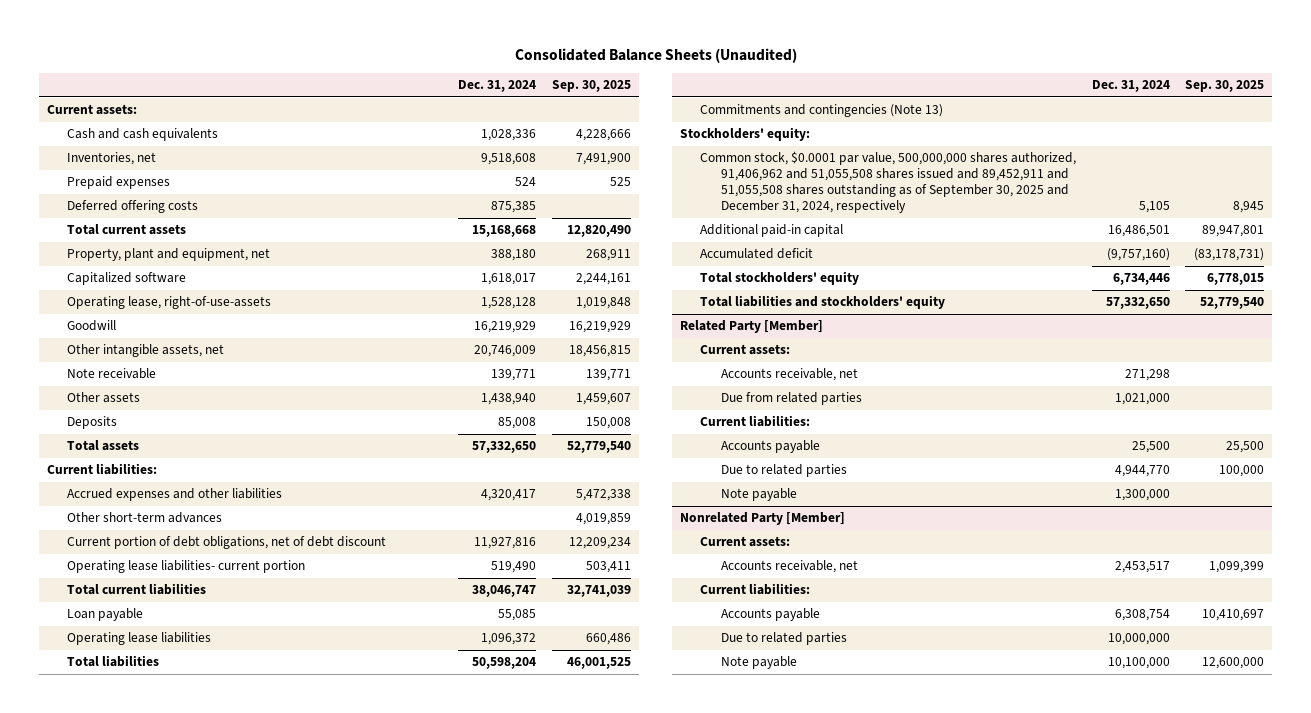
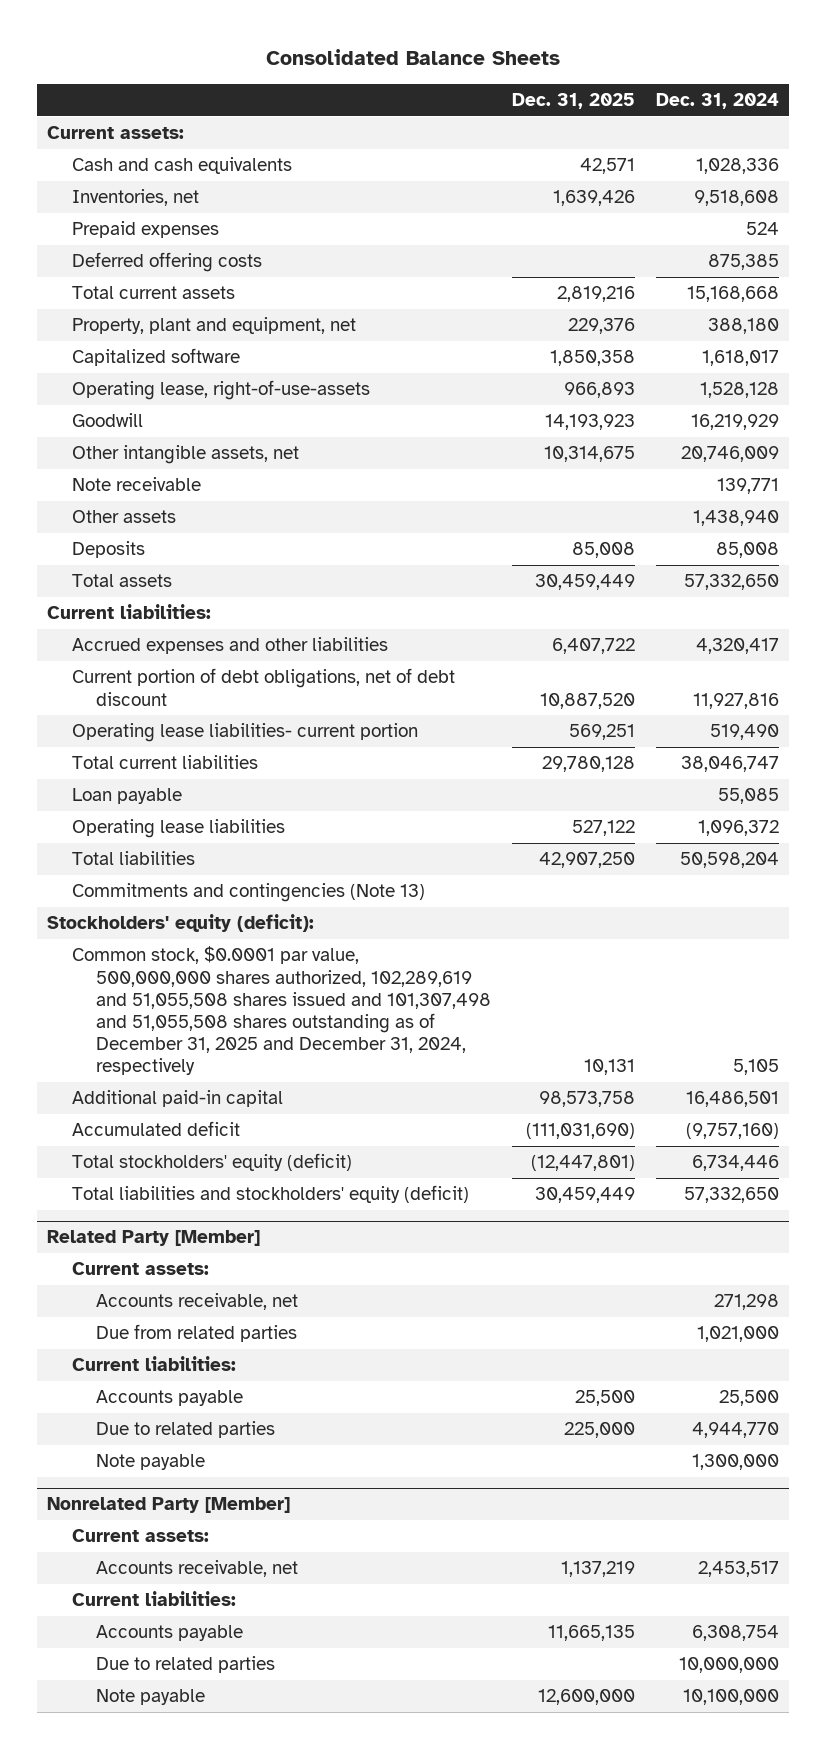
- Consolidated Balance Sheets (Unaudited)
+ Consolidated Balance Sheets
- | Dec. 31, 2024 | Sep. 30, 2025
+ | Dec. 31, 2025 | Dec. 31, 2024
- Other short-term advances | | 4,019,859
- Stockholders' equity:
- Common stock, $0.0001 par value, 500,000,000 shares authorized, 91,406,962 and 51,055,508 shares issued and 89,452,911 and 51,055,508 shares outstanding as of September 30, 2025 and December 31, 2024, respectively | 5,105 | 8,945
+ Stockholders' equity (deficit):
+ Common stock, $0.0001 par value, 500,000,000 shares authorized, 102,289,619 and 51,055,508 shares issued and 101,307,498 and 51,055,508 shares outstanding as of December 31, 2025 and December 31, 2024, respectively | 10,131 | 5,105
- Total stockholders' equity | 6,734,446 | 6,778,015
- Total liabilities and stockholders' equity | 57,332,650 | 52,779,540
+ Total stockholders' equity (deficit) | (12,447,801) | 6,734,446
+ Total liabilities and stockholders' equity (deficit) | 30,459,449 | 57,332,650

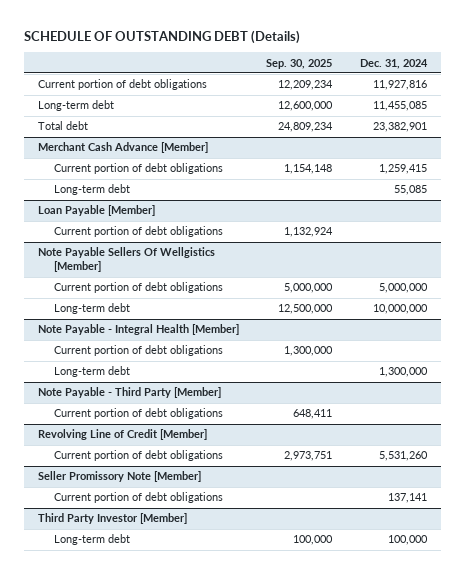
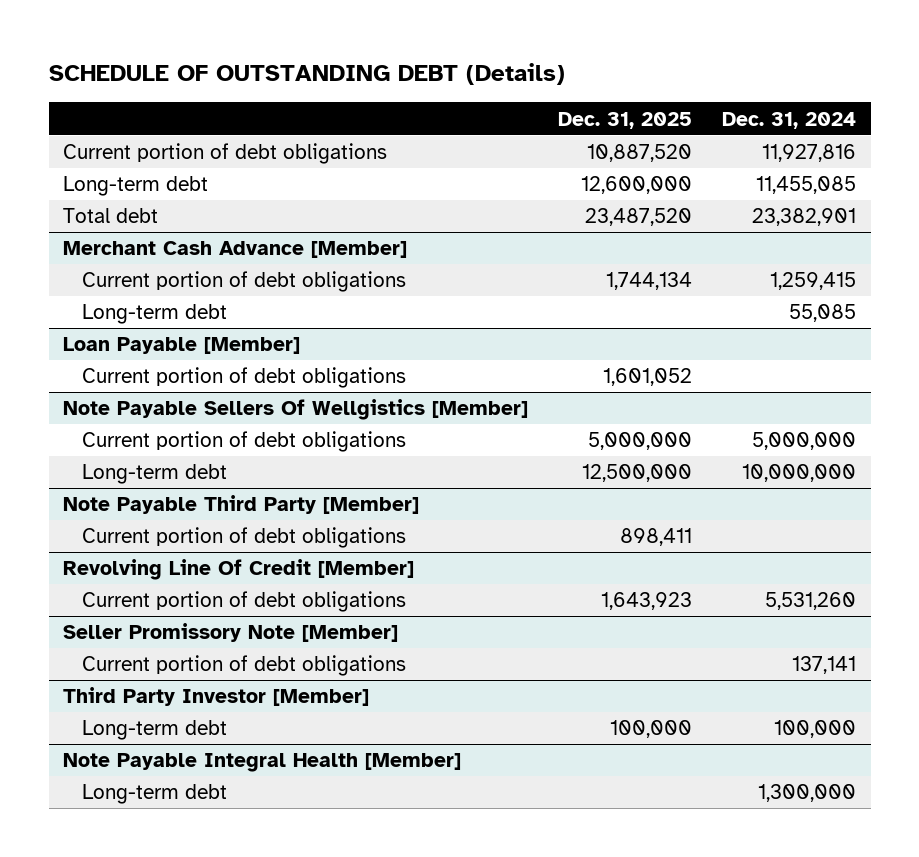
- | Sep. 30, 2025 | Dec. 31, 2024
+ | Dec. 31, 2025 | Dec. 31, 2024
- Note Payable - Integral Health [Member]
- Current portion of debt obligations | 1,300,000 |
- Long-term debt | | 1,300,000
- Note Payable - Third Party [Member]
+ Note Payable Third Party [Member]
- Revolving Line of Credit [Member]
+ Revolving Line Of Credit [Member]
+ Note Payable Integral Health [Member]
+ Long-term debt | | 1,300,000

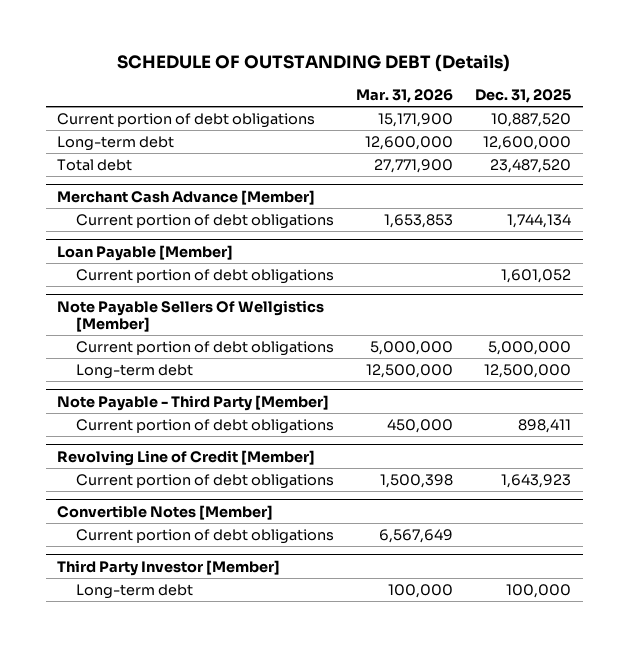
- | Dec. 31, 2025 | Dec. 31, 2024
+ | Mar. 31, 2026 | Dec. 31, 2025
@ Merchant Cash Advance [Member]
- Long-term debt | | 55,085
- Note Payable Third Party [Member]
+ Note Payable - Third Party [Member]
- Revolving Line Of Credit [Member]
+ Revolving Line of Credit [Member]
- Seller Promissory Note [Member]
+ Convertible Notes [Member]
- Note Payable Integral Health [Member]
- Long-term debt | | 1,300,000

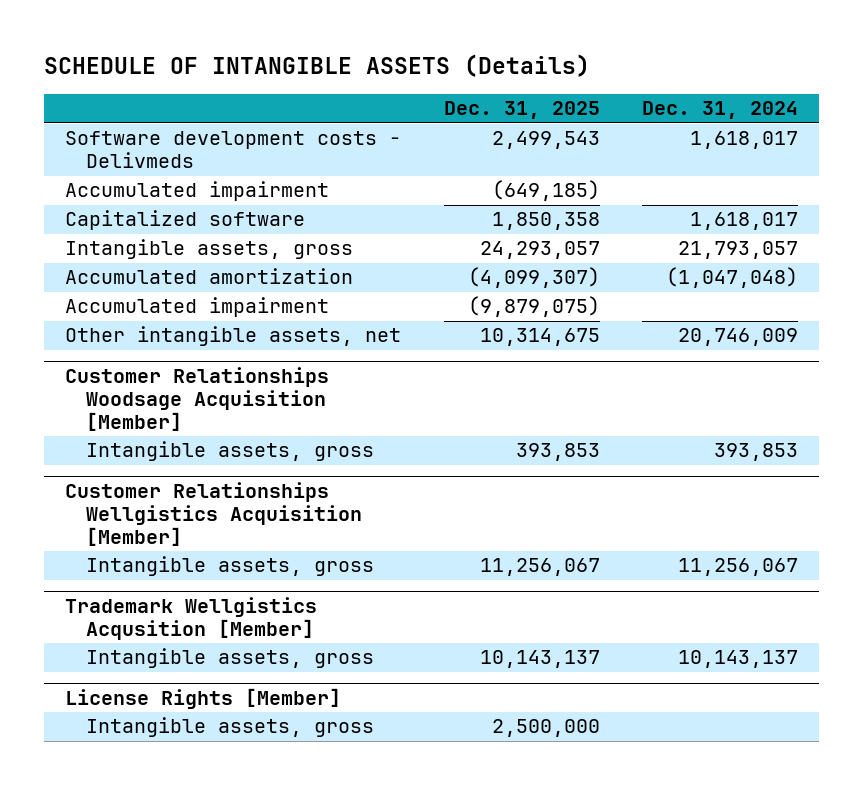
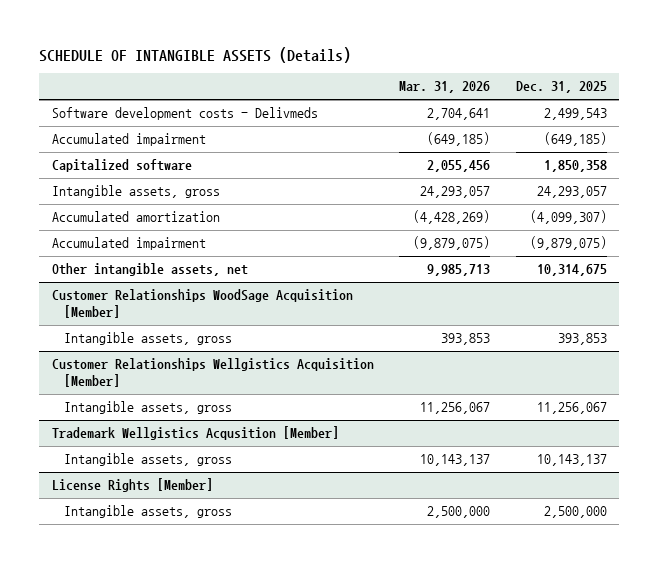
- | Dec. 31, 2025 | Dec. 31, 2024
+ | Mar. 31, 2026 | Dec. 31, 2025
- Customer Relationships Woodsage Acquisition [Member]
+ Customer Relationships WoodSage Acquisition [Member]

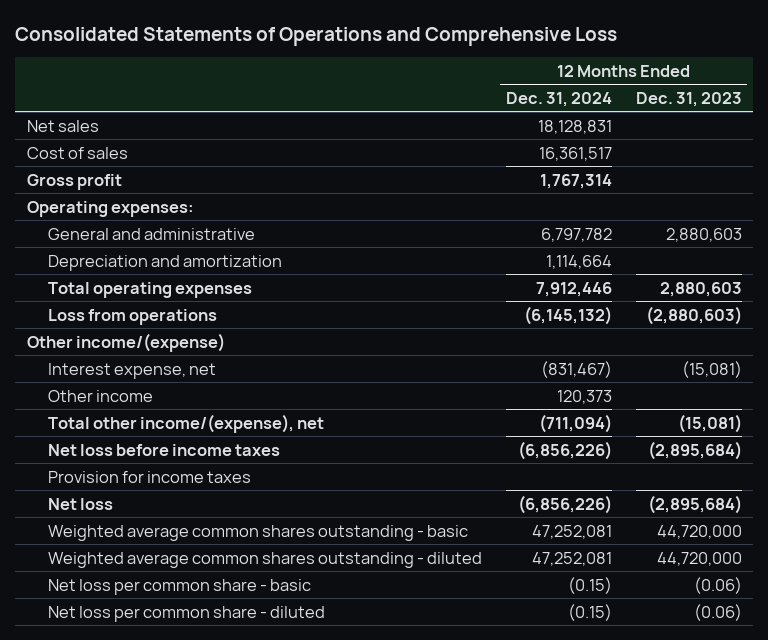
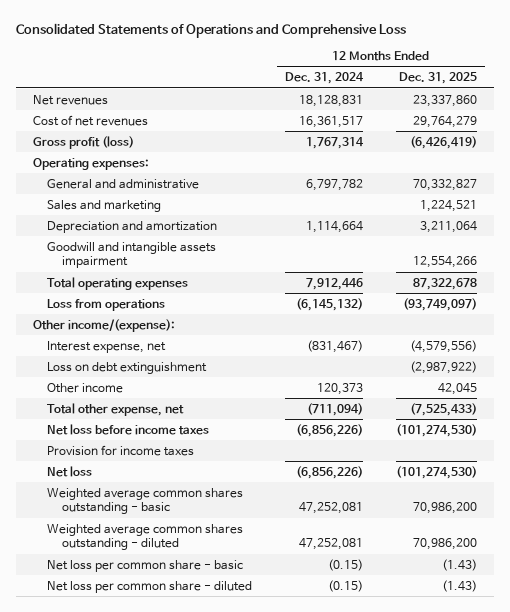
- | 12 Months Ended Dec. 31, 2024 | 12 Months Ended Dec. 31, 2023
+ | 12 Months Ended Dec. 31, 2024 | 12 Months Ended Dec. 31, 2025
- Net sales | 18,128,831 |
- Cost of sales | 16,361,517 |
- Gross profit | 1,767,314 |
+ Net revenues | 18,128,831 | 23,337,860
+ Cost of net revenues | 16,361,517 | 29,764,279
+ Gross profit (loss) | 1,767,314 | (6,426,419)
+ Sales and marketing | | 1,224,521
+ Goodwill and intangible assets impairment | | 12,554,266
- Other income/(expense)
+ Other income/(expense):
+ Loss on debt extinguishment | | (2,987,922)
- Total other income/(expense), net | (711,094) | (15,081)
+ Total other expense, net | (711,094) | (7,525,433)

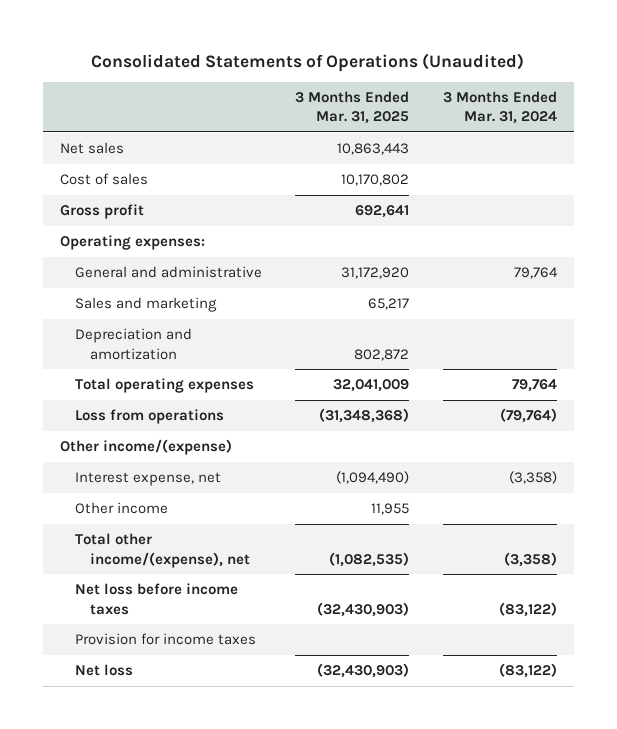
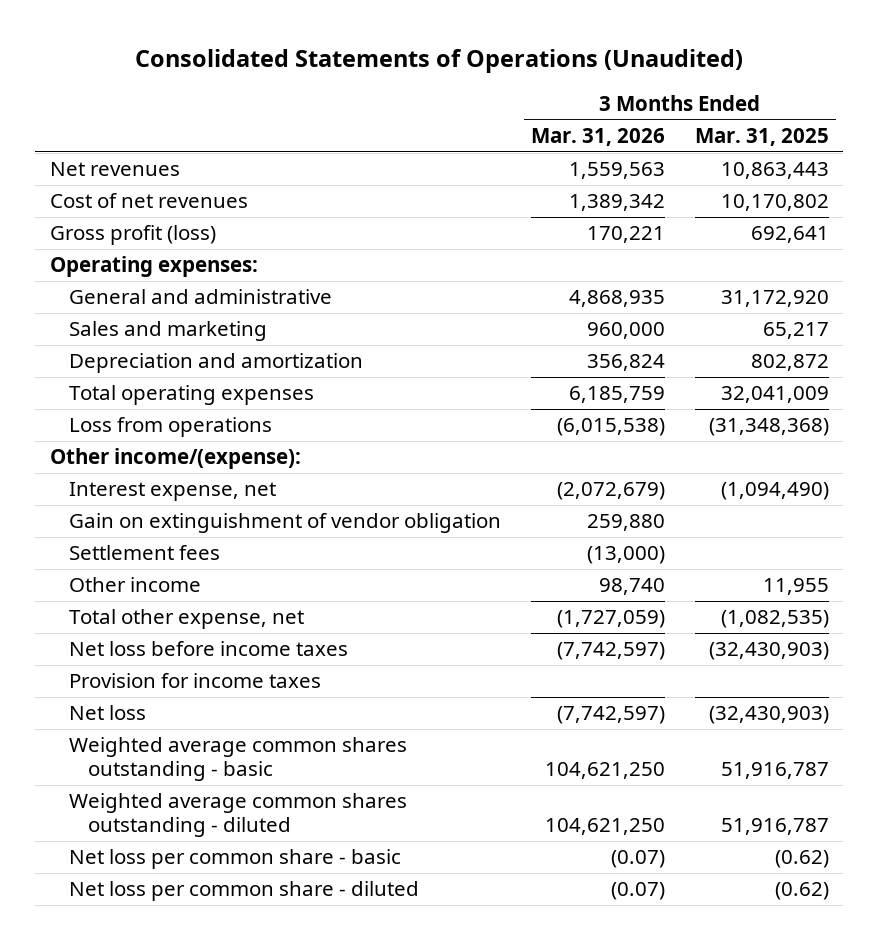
- | 3 Months Ended Mar. 31, 2025 | 3 Months Ended Mar. 31, 2024
+ | 3 Months Ended Mar. 31, 2026 | 3 Months Ended Mar. 31, 2025
- Net sales | 10,863,443 |
- Cost of sales | 10,170,802 |
- Gross profit | 692,641 |
+ Net revenues | 1,559,563 | 10,863,443
+ Cost of net revenues | 1,389,342 | 10,170,802
+ Gross profit (loss) | 170,221 | 692,641
- Other income/(expense)
+ Other income/(expense):
+ Gain on extinguishment of vendor obligation | 259,880 |
+ Settlement fees | (13,000) |
- Total other income/(expense), net | (1,082,535) | (3,358)
+ Total other expense, net | (1,727,059) | (1,082,535)
+ Weighted average common shares outstanding - basic | 104,621,250 | 51,916,787
+ Weighted average common shares outstanding - diluted | 104,621,250 | 51,916,787
+ Net loss per common share - basic | (0.07) | (0.62)
+ Net loss per common share - diluted | (0.07) | (0.62)

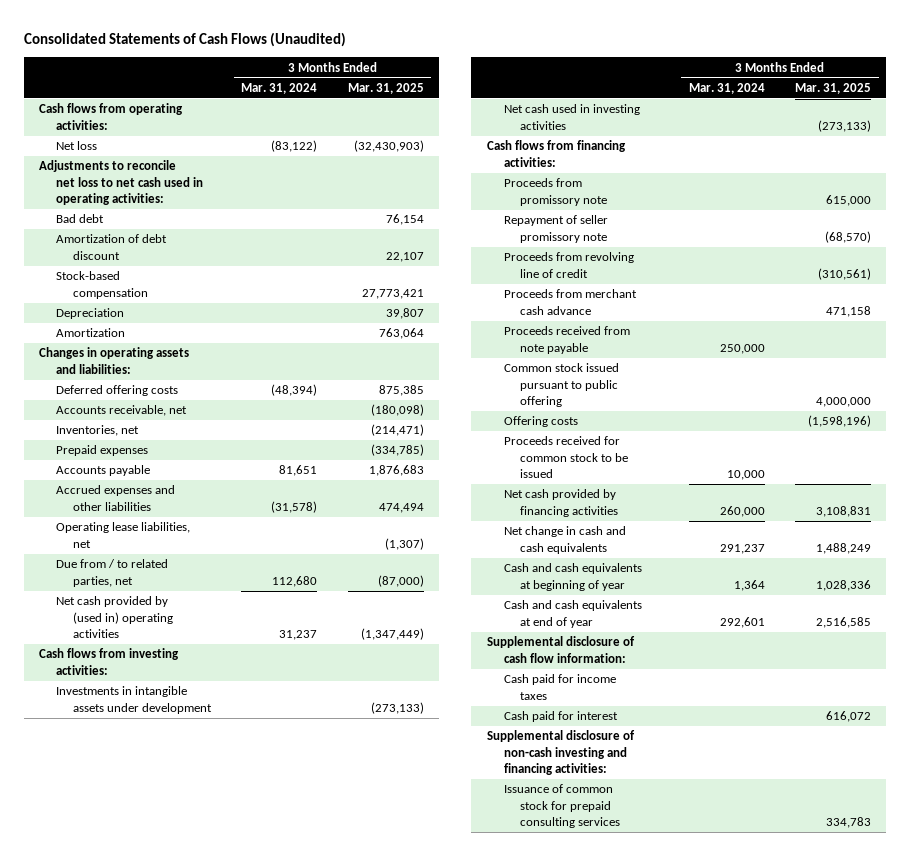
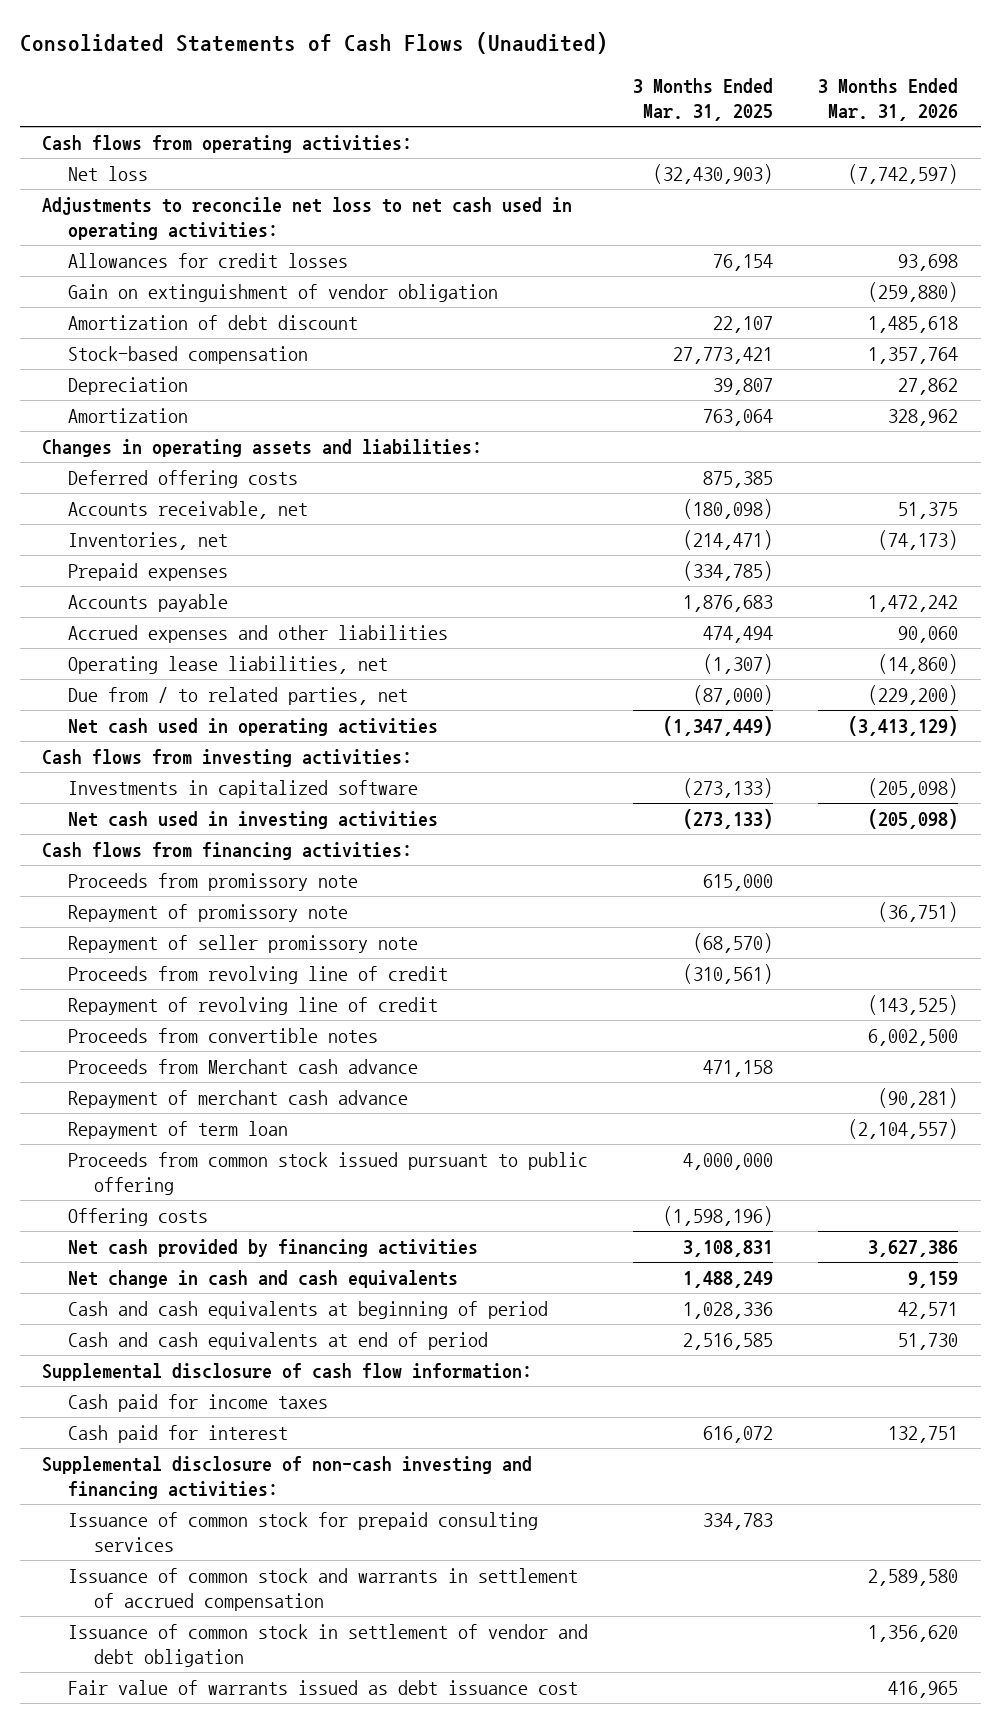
- | 3 Months Ended Mar. 31, 2024 | 3 Months Ended Mar. 31, 2025
+ | 3 Months Ended Mar. 31, 2025 | 3 Months Ended Mar. 31, 2026
- Bad debt | | 76,154
+ Allowances for credit losses | 76,154 | 93,698
+ Gain on extinguishment of vendor obligation | | (259,880)
- Net cash provided by (used in) operating activities | 31,237 | (1,347,449)
+ Net cash used in operating activities | (1,347,449) | (3,413,129)
- Investments in intangible assets under development | | (273,133)
+ Investments in capitalized software | (273,133) | (205,098)
+ Repayment of promissory note | | (36,751)
- Proceeds from merchant cash advance | | 471,158
- Proceeds received from note payable | 250,000 |
- Common stock issued pursuant to public offering | | 4,000,000
+ Repayment of revolving line of credit | | (143,525)
+ Proceeds from convertible notes | | 6,002,500
+ Proceeds from Merchant cash advance | 471,158 |
+ Repayment of merchant cash advance | | (90,281)
+ Repayment of term loan | | (2,104,557)
+ Proceeds from common stock issued pursuant to public offering | 4,000,000 |
- Proceeds received for common stock to be issued | 10,000 |
- Cash and cash equivalents at beginning of year | 1,364 | 1,028,336
- Cash and cash equivalents at end of year | 292,601 | 2,516,585
+ Cash and cash equivalents at beginning of period | 1,028,336 | 42,571
+ Cash and cash equivalents at end of period | 2,516,585 | 51,730
+ Issuance of common stock and warrants in settlement of accrued compensation | | 2,589,580
+ Issuance of common stock in settlement of vendor and debt obligation | | 1,356,620
+ Fair value of warrants issued as debt issuance cost | | 416,965

